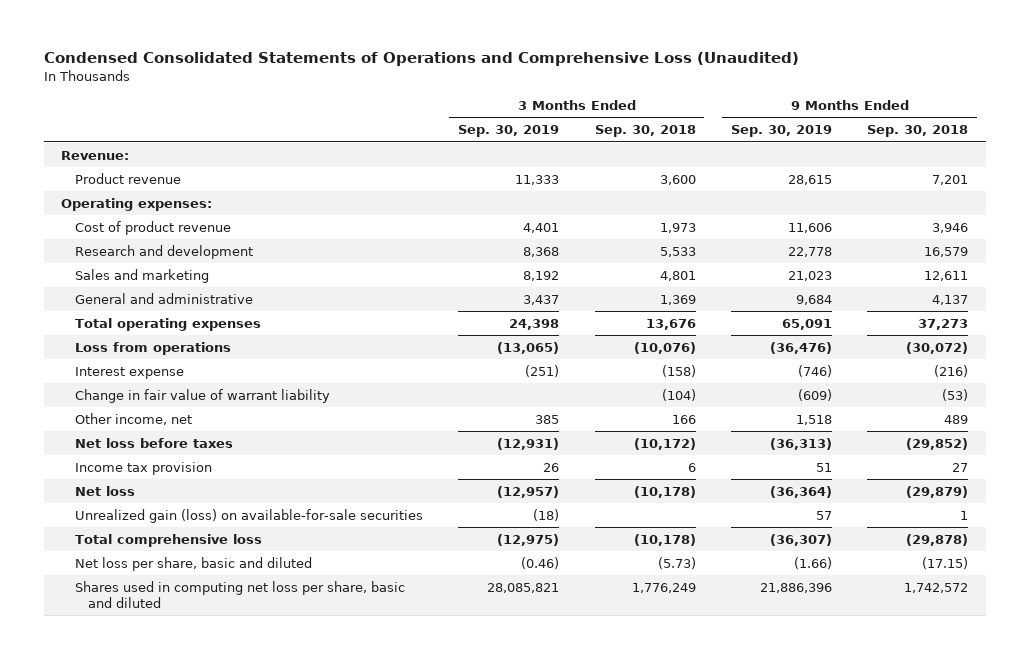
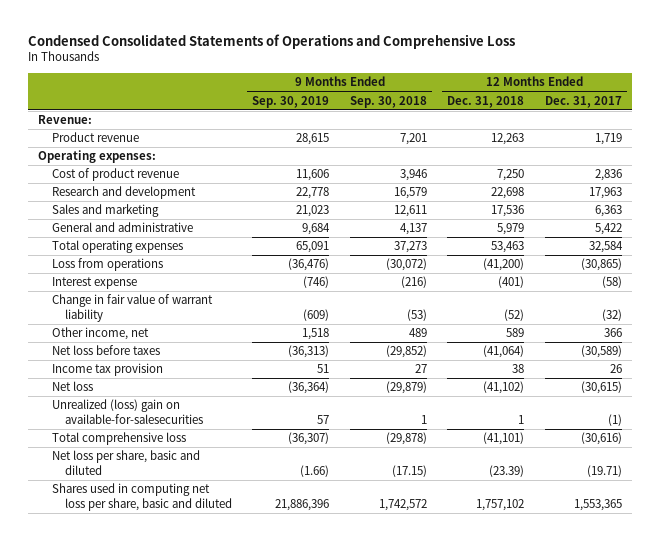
- Condensed Consolidated Statements of Operations and Comprehensive Loss (Unaudited)
+ Condensed Consolidated Statements of Operations and Comprehensive Loss
- | 3 Months Ended Sep. 30, 2019 | 3 Months Ended Sep. 30, 2018 | 9 Months Ended Sep. 30, 2019 | 9 Months Ended Sep. 30, 2018
+ | 9 Months Ended Sep. 30, 2019 | 9 Months Ended Sep. 30, 2018 | 12 Months Ended Dec. 31, 2018 | 12 Months Ended Dec. 31, 2017
- Unrealized gain (loss) on available-for-sale securities | (18) | | 57 | 1
+ Unrealized (loss) gain on available-for-salesecurities | 57 | 1 | 1 | (1)

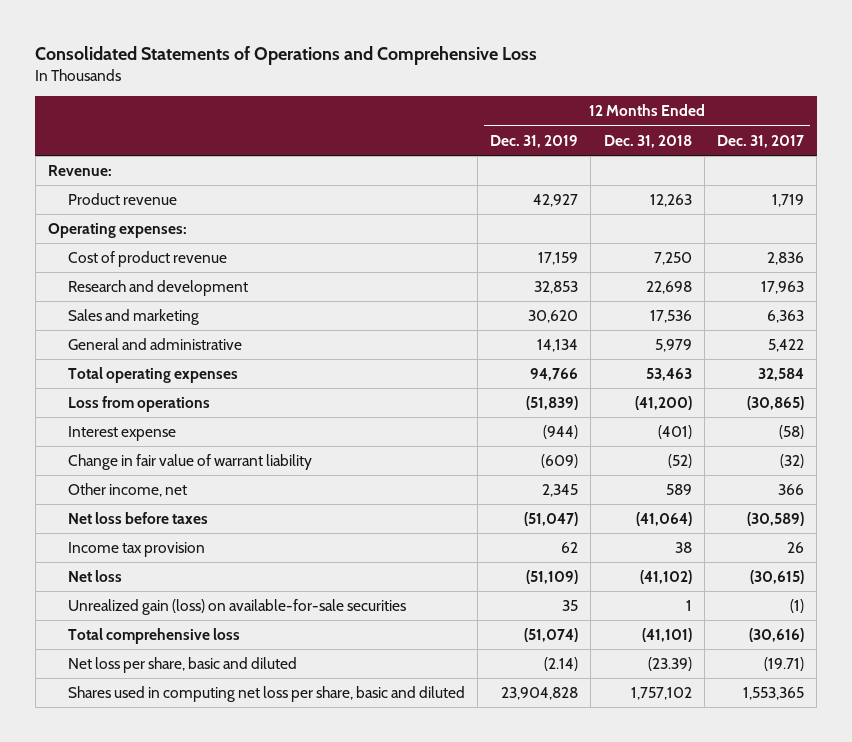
- Condensed Consolidated Statements of Operations and Comprehensive Loss
+ Consolidated Statements of Operations and Comprehensive Loss
- | 9 Months Ended Sep. 30, 2019 | 9 Months Ended Sep. 30, 2018 | 12 Months Ended Dec. 31, 2018 | 12 Months Ended Dec. 31, 2017
+ | 12 Months Ended Dec. 31, 2019 | 12 Months Ended Dec. 31, 2018 | 12 Months Ended Dec. 31, 2017
- Unrealized (loss) gain on available-for-salesecurities | 57 | 1 | 1 | (1)
+ Unrealized gain (loss) on available-for-sale securities | 35 | 1 | (1)

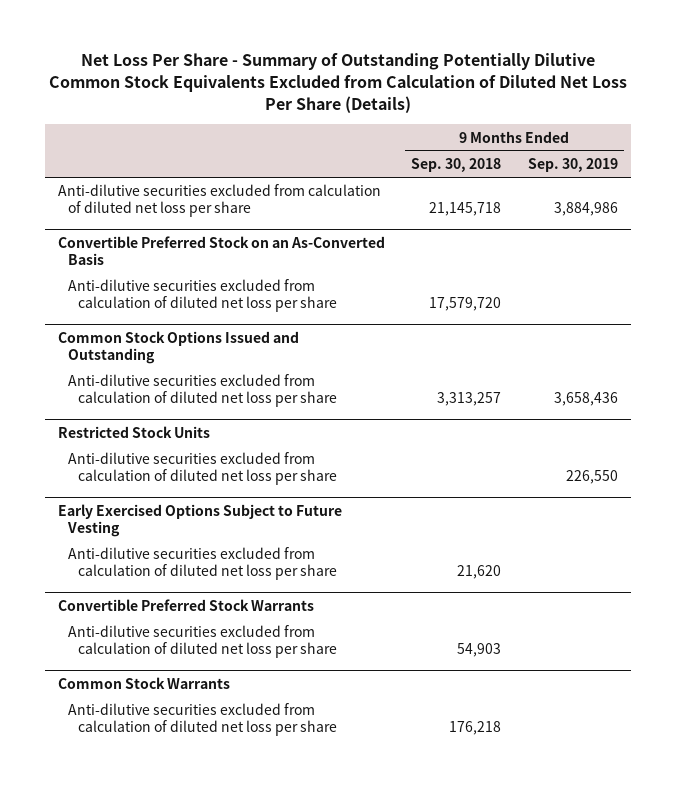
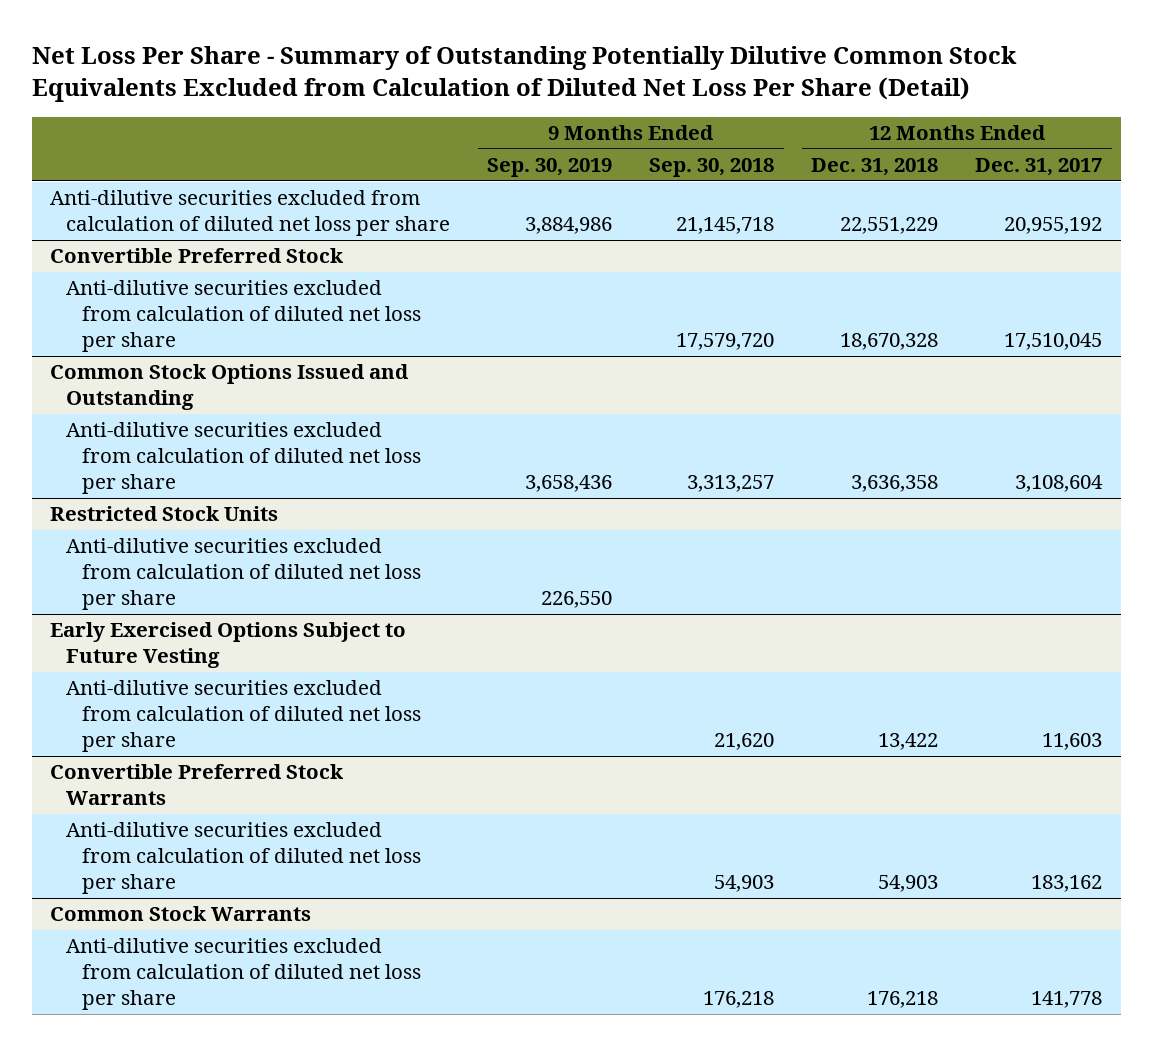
- Net Loss Per Share - Summary of Outstanding Potentially Dilutive Common Stock Equivalents Excluded from Calculation of Diluted Net Loss Per Share (Details)
+ Net Loss Per Share - Summary of Outstanding Potentially Dilutive Common Stock Equivalents Excluded from Calculation of Diluted Net Loss Per Share (Detail)
- | 9 Months Ended Sep. 30, 2018 | 9 Months Ended Sep. 30, 2019
+ | 9 Months Ended Sep. 30, 2019 | 9 Months Ended Sep. 30, 2018 | 12 Months Ended Dec. 31, 2018 | 12 Months Ended Dec. 31, 2017
- Convertible Preferred Stock on an As-Converted Basis
+ Convertible Preferred Stock

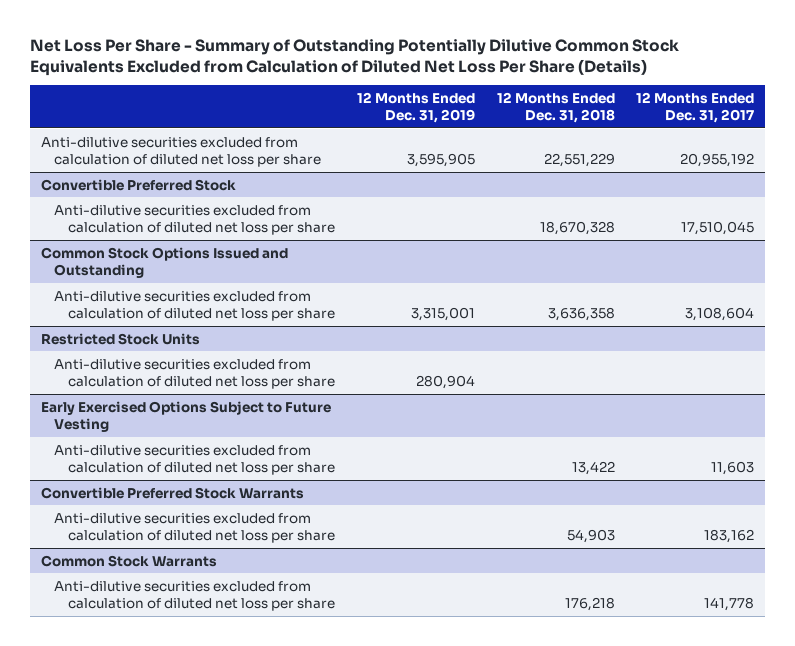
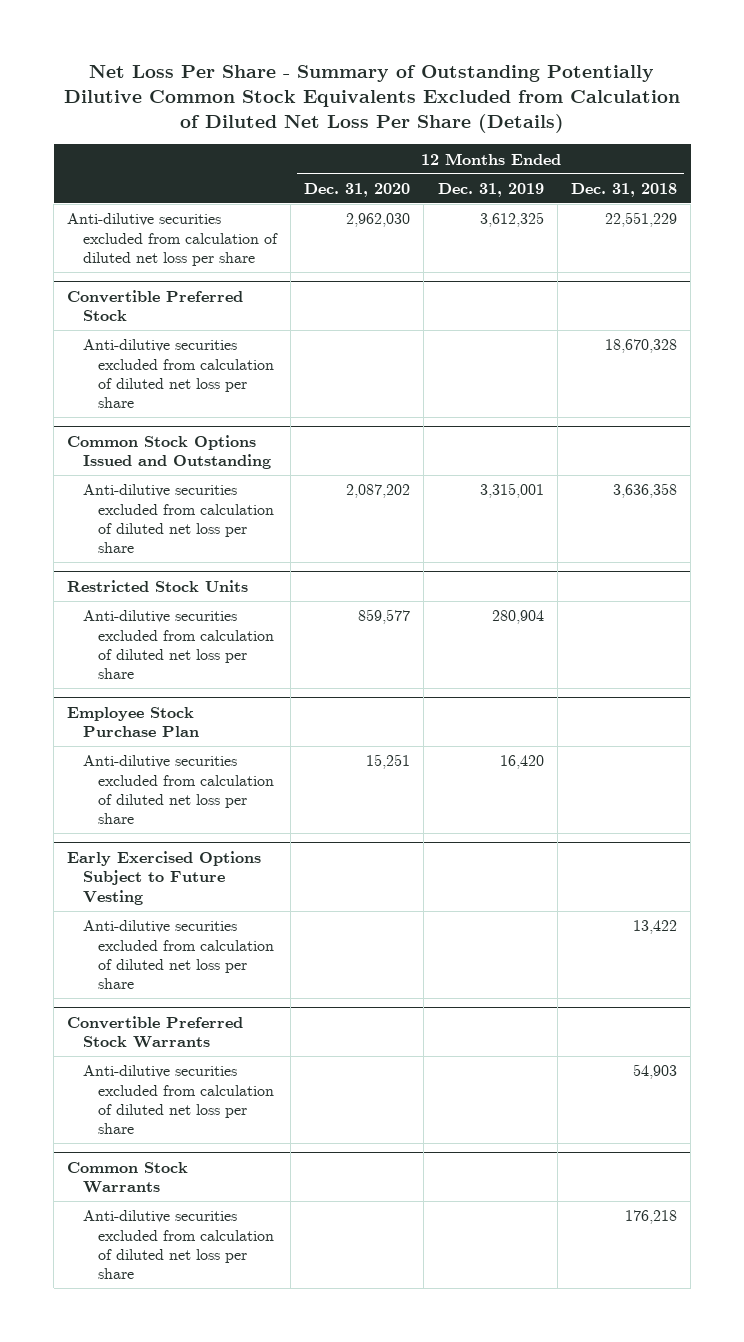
- | 12 Months Ended Dec. 31, 2019 | 12 Months Ended Dec. 31, 2018 | 12 Months Ended Dec. 31, 2017
+ | 12 Months Ended Dec. 31, 2020 | 12 Months Ended Dec. 31, 2019 | 12 Months Ended Dec. 31, 2018
- Anti-dilutive securities excluded from calculation of diluted net loss per share | 3,595,905 | 22,551,229 | 20,955,192
+ Anti-dilutive securities excluded from calculation of diluted net loss per share | 2,962,030 | 3,612,325 | 22,551,229
+ Employee Stock Purchase Plan
+ Anti-dilutive securities excluded from calculation of diluted net loss per share | 15,251 | 16,420 |

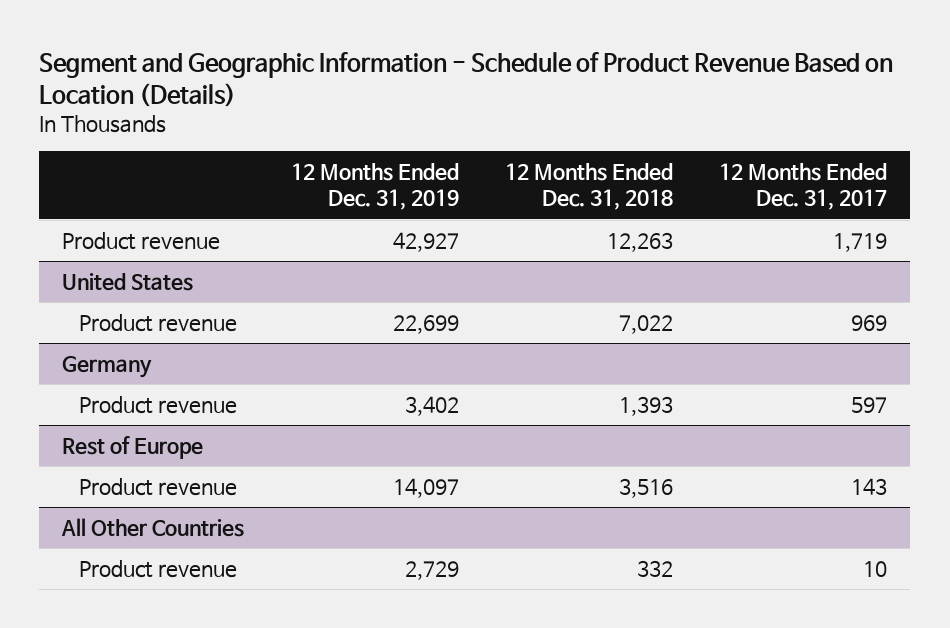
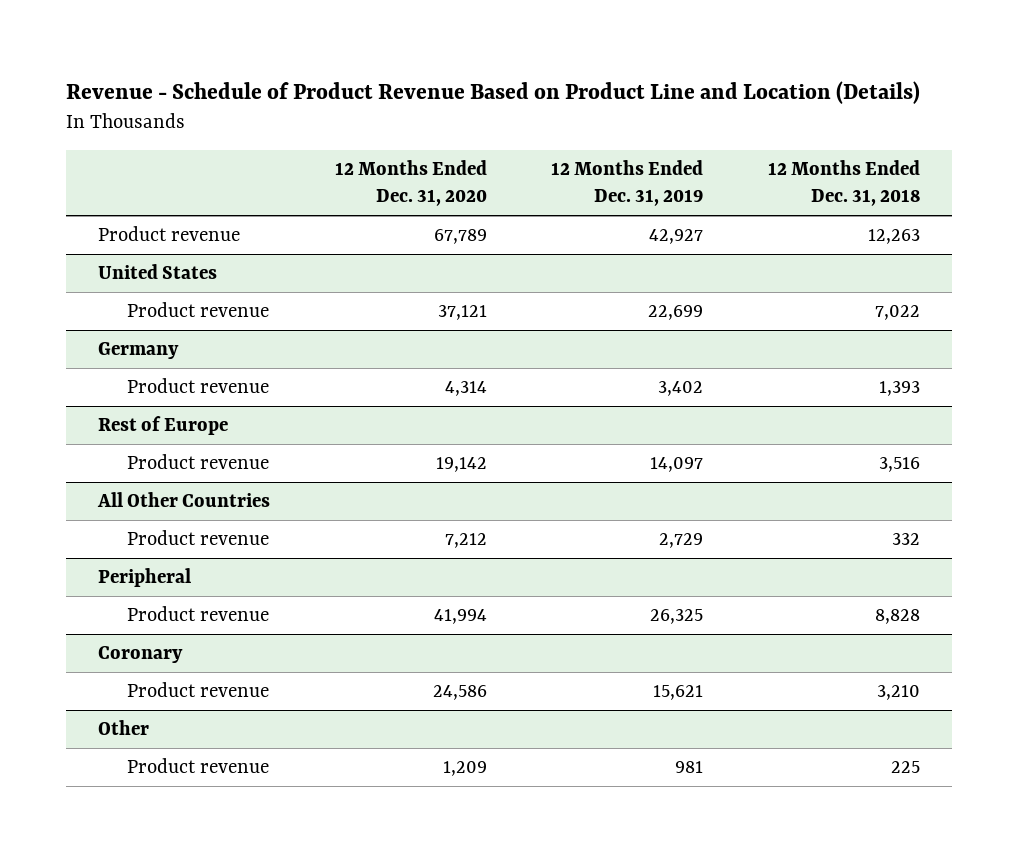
- Segment and Geographic Information - Schedule of Product Revenue Based on Location (Details)
+ Revenue - Schedule of Product Revenue Based on Product Line and Location (Details)
- | 12 Months Ended Dec. 31, 2019 | 12 Months Ended Dec. 31, 2018 | 12 Months Ended Dec. 31, 2017
+ | 12 Months Ended Dec. 31, 2020 | 12 Months Ended Dec. 31, 2019 | 12 Months Ended Dec. 31, 2018
+ Peripheral
+ Product revenue | 41,994 | 26,325 | 8,828
+ Coronary
+ Product revenue | 24,586 | 15,621 | 3,210
+ Other
+ Product revenue | 1,209 | 981 | 225

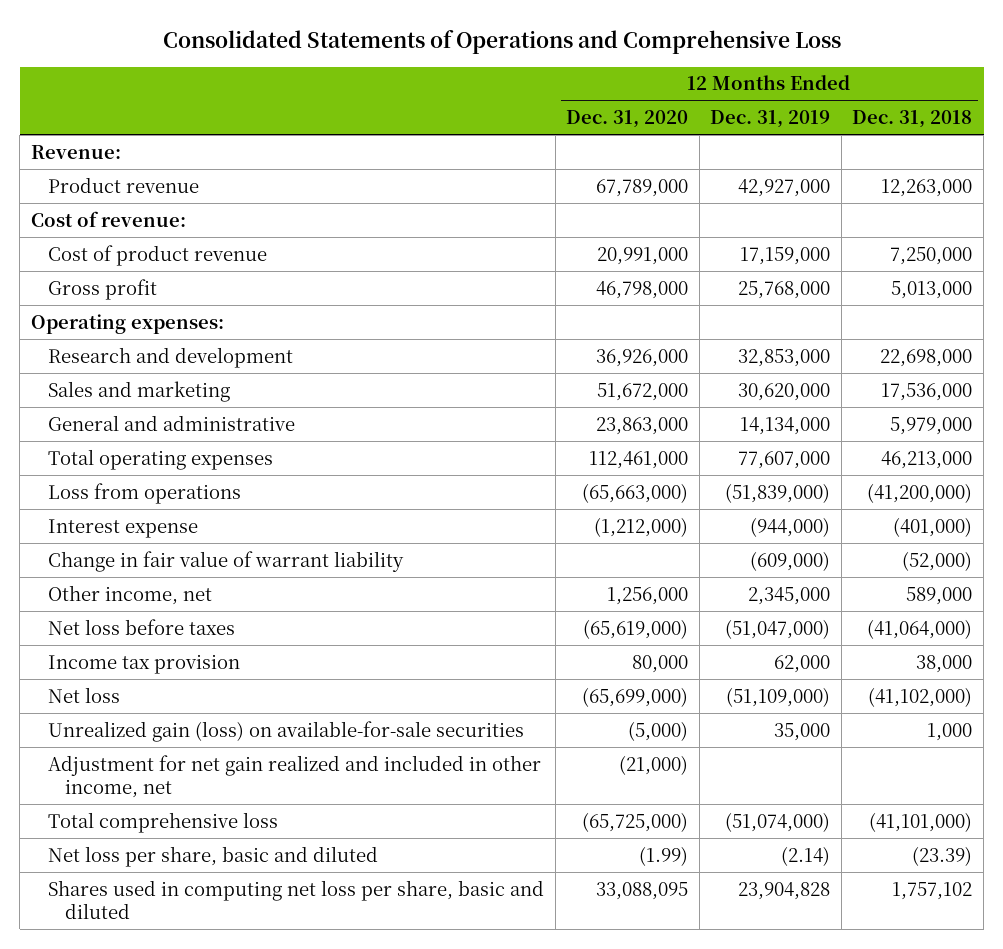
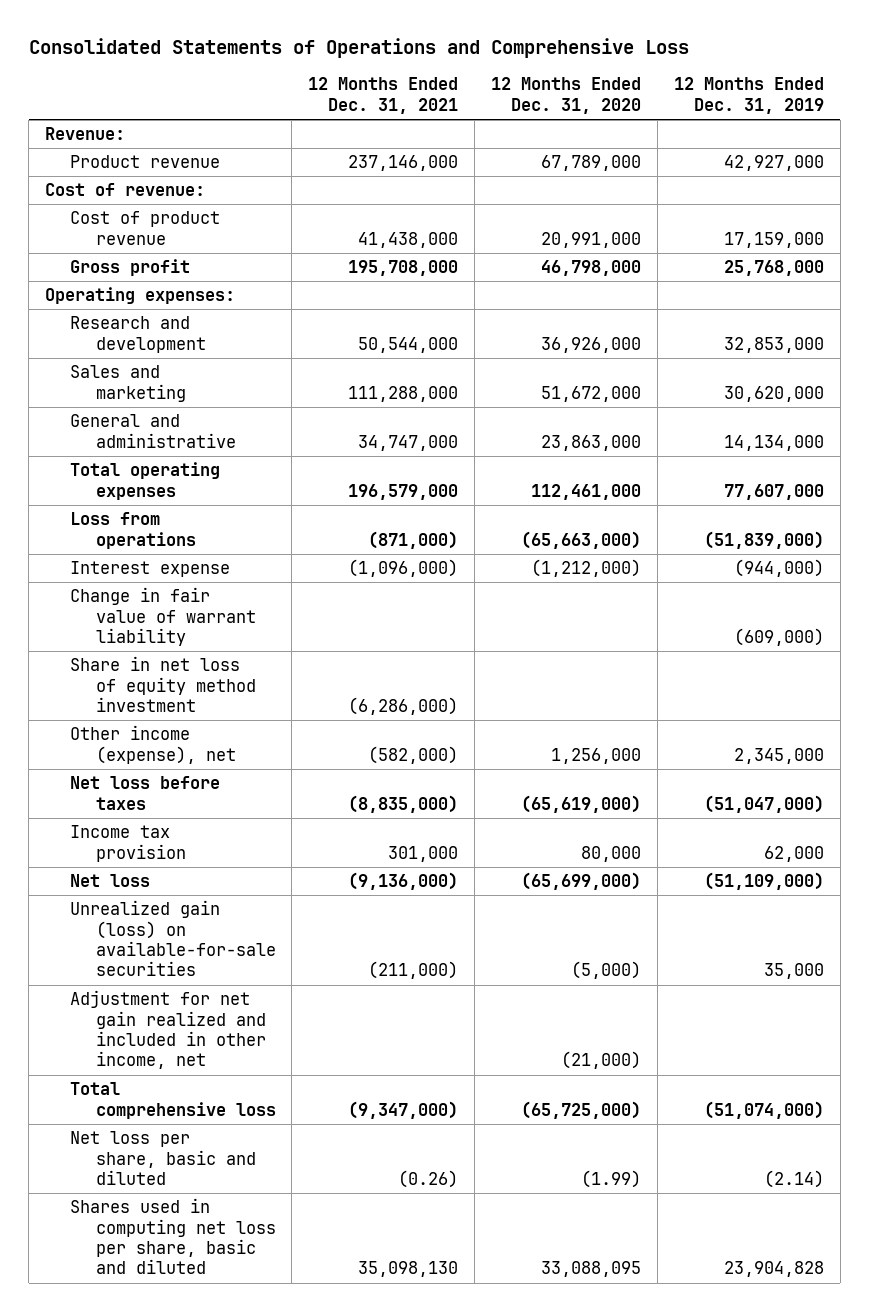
- | 12 Months Ended Dec. 31, 2020 | 12 Months Ended Dec. 31, 2019 | 12 Months Ended Dec. 31, 2018
+ | 12 Months Ended Dec. 31, 2021 | 12 Months Ended Dec. 31, 2020 | 12 Months Ended Dec. 31, 2019
- Other income, net | 1,256,000 | 2,345,000 | 589,000
+ Share in net loss of equity method investment | (6,286,000) | |
+ Other income (expense), net | (582,000) | 1,256,000 | 2,345,000

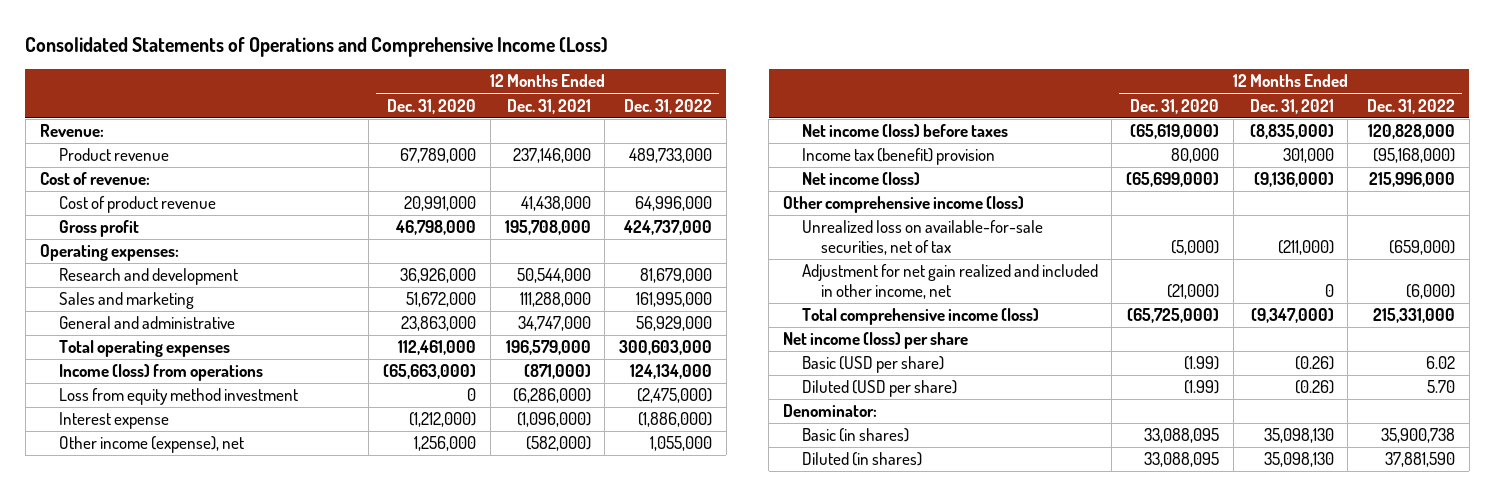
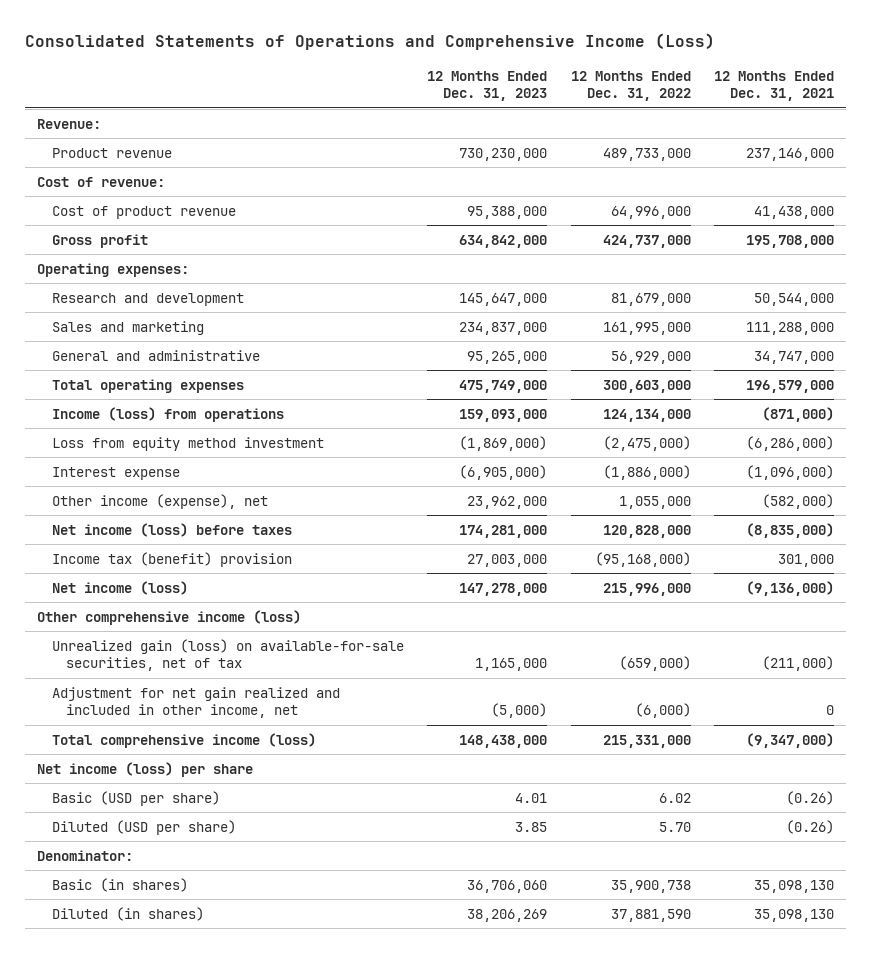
- | 12 Months Ended Dec. 31, 2020 | 12 Months Ended Dec. 31, 2021 | 12 Months Ended Dec. 31, 2022
+ | 12 Months Ended Dec. 31, 2023 | 12 Months Ended Dec. 31, 2022 | 12 Months Ended Dec. 31, 2021
- Unrealized loss on available-for-sale securities, net of tax | (5,000) | (211,000) | (659,000)
+ Unrealized gain (loss) on available-for-sale securities, net of tax | 1,165,000 | (659,000) | (211,000)

